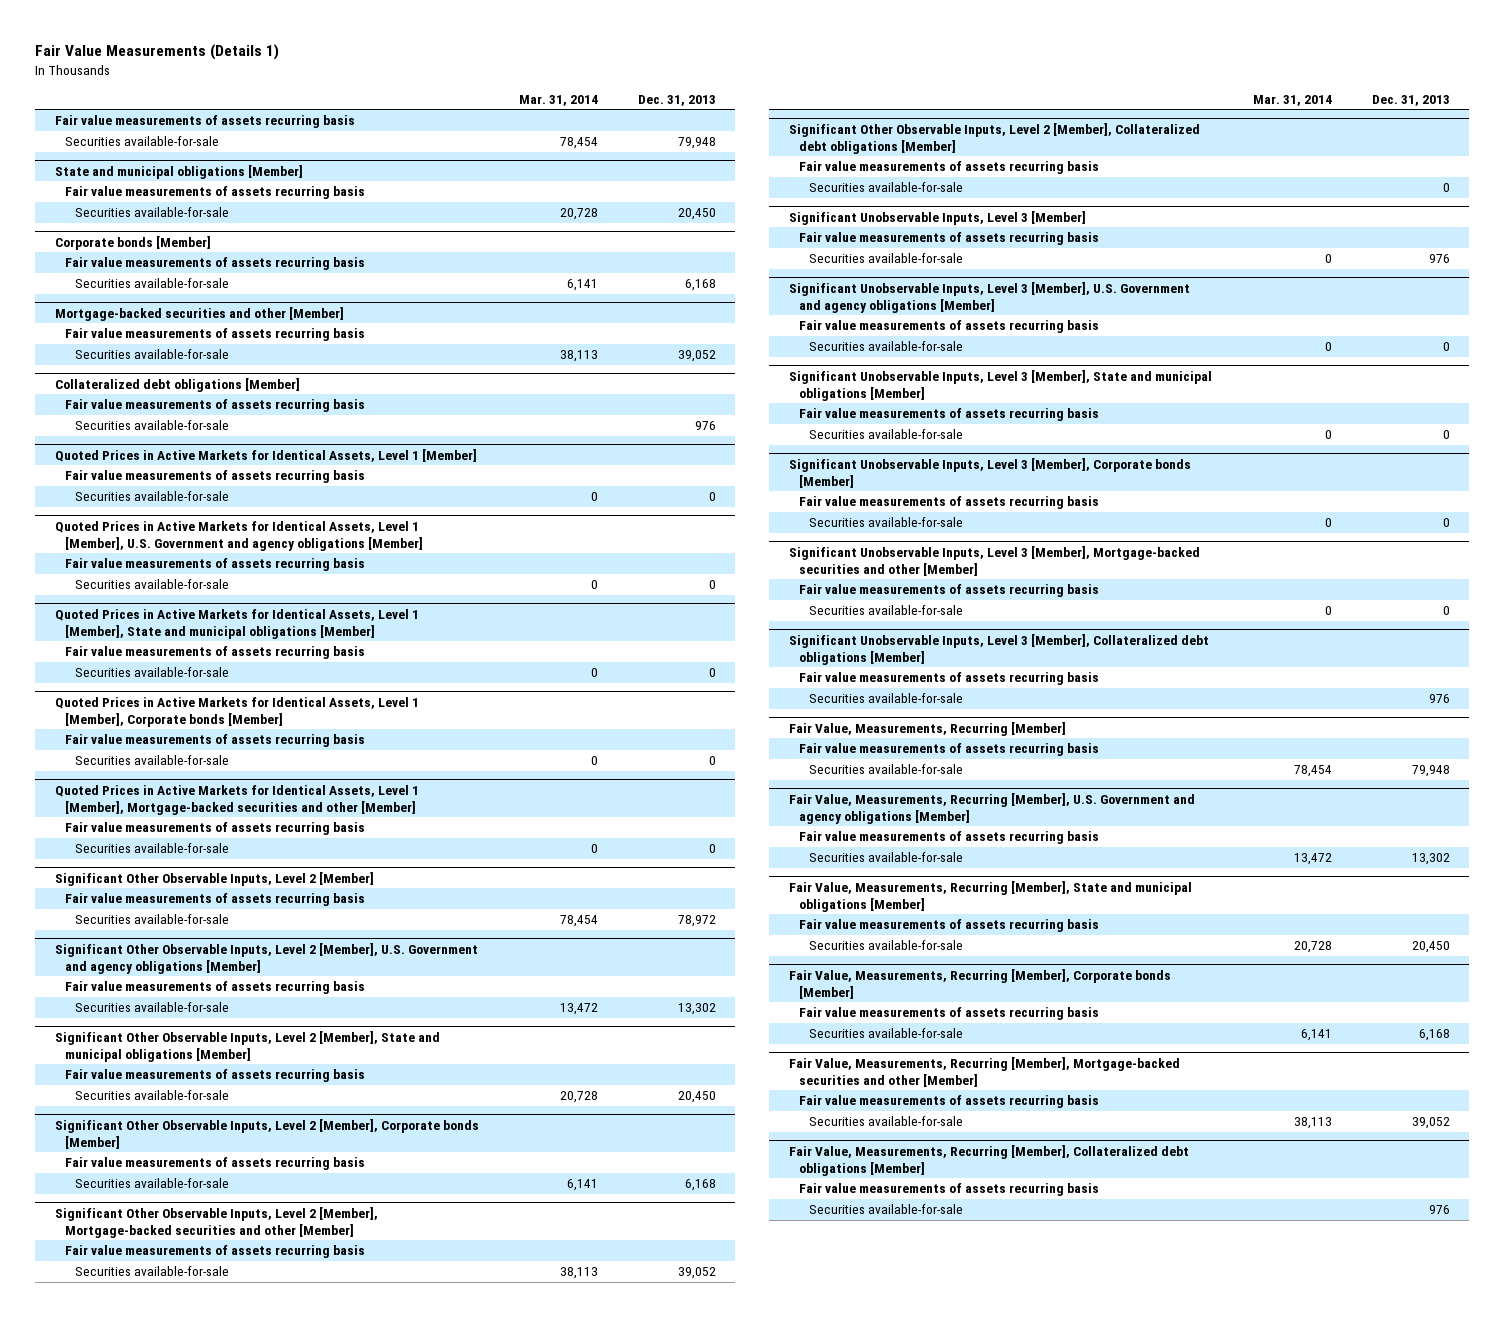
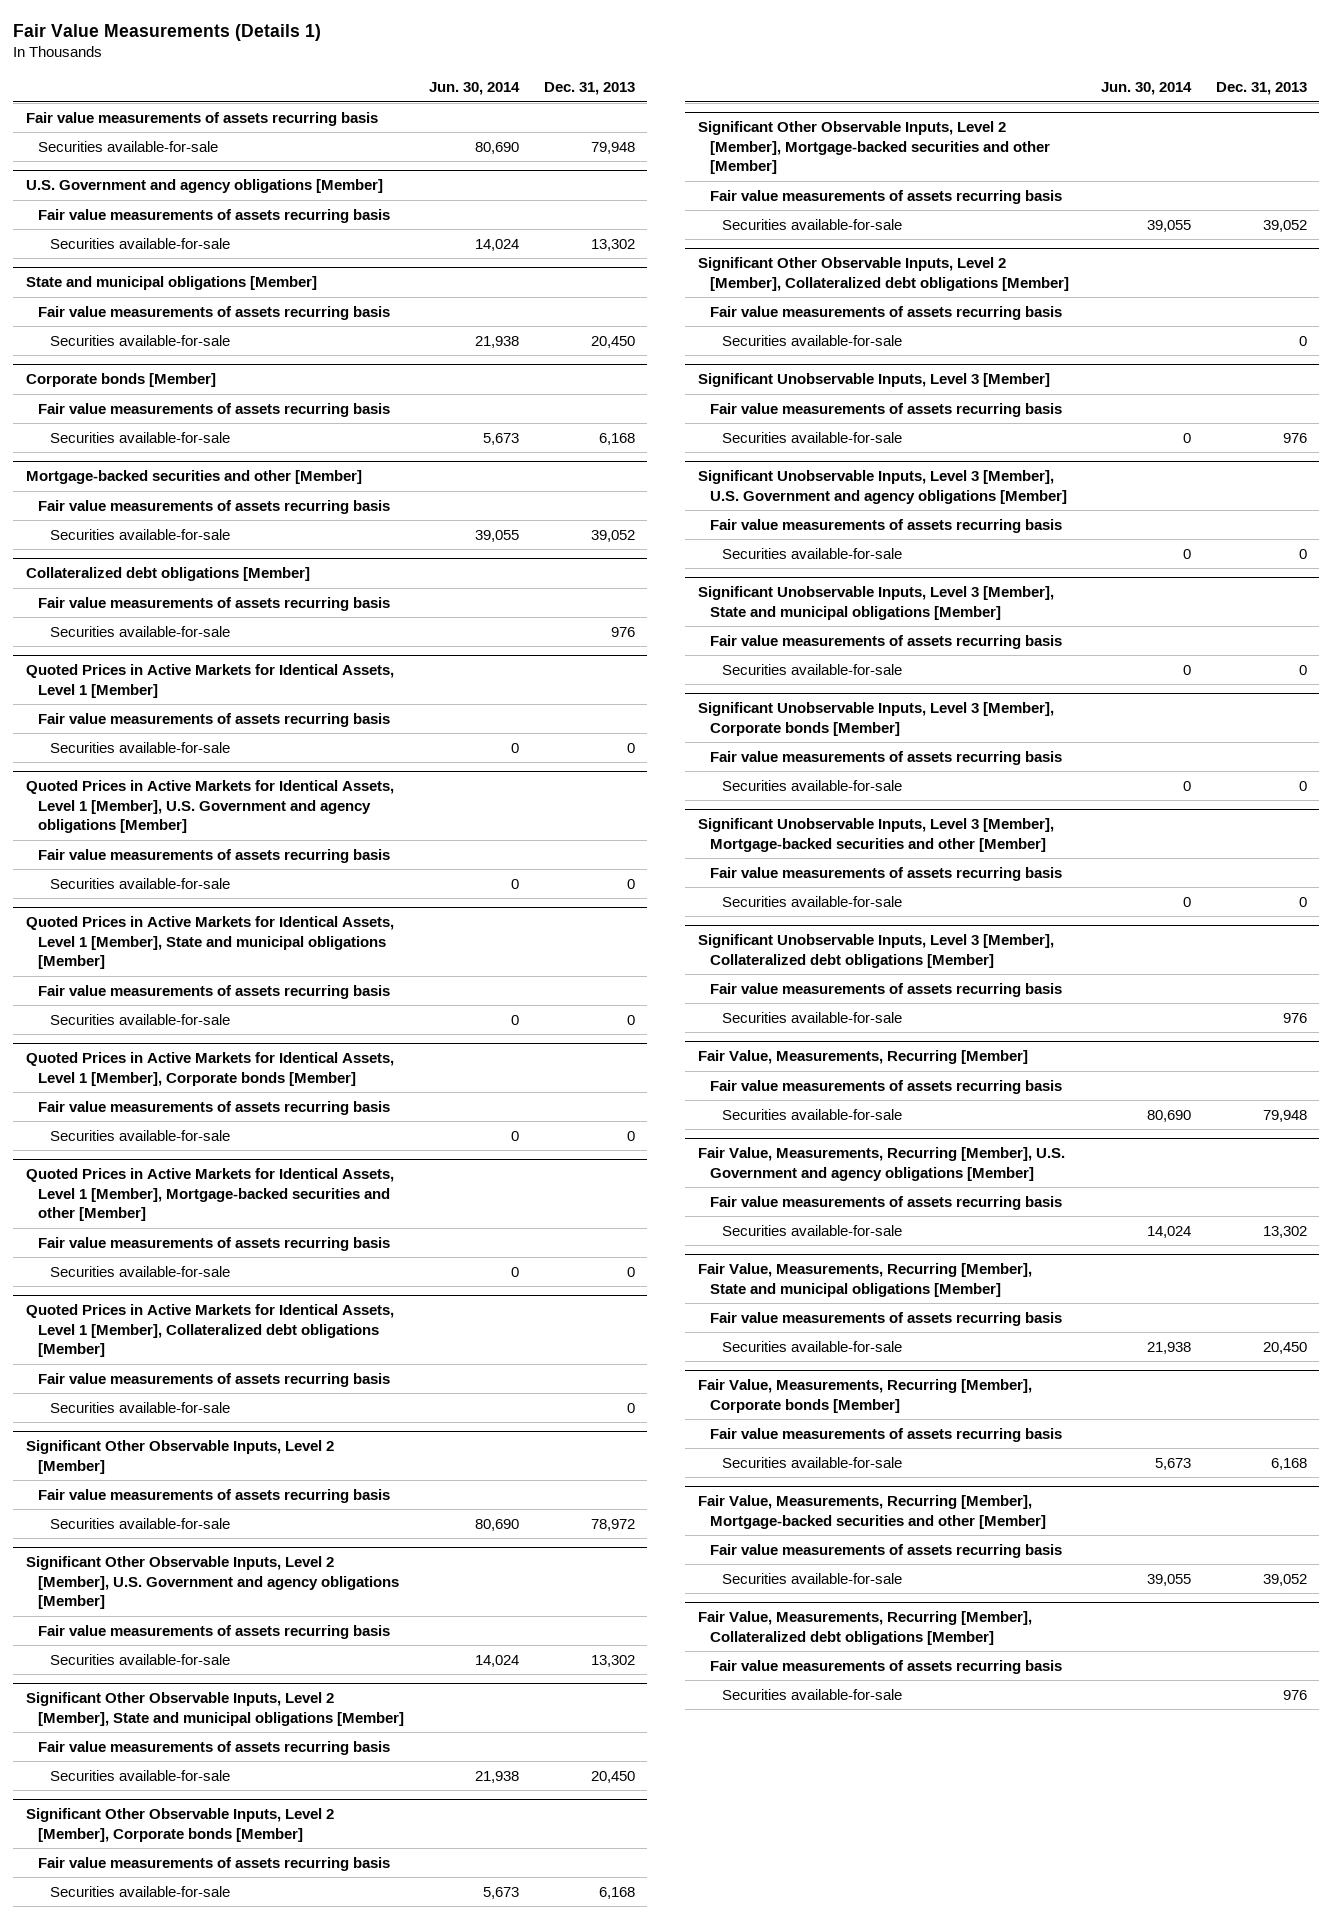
- | Mar. 31, 2014 | Dec. 31, 2013
+ | Jun. 30, 2014 | Dec. 31, 2013
+ U.S. Government and agency obligations [Member]
+ Fair value measurements of assets recurring basis
+ Securities available-for-sale | 14,024 | 13,302
+ Quoted Prices in Active Markets for Identical Assets, Level 1 [Member], Collateralized debt obligations [Member]
+ Fair value measurements of assets recurring basis
+ Securities available-for-sale | | 0

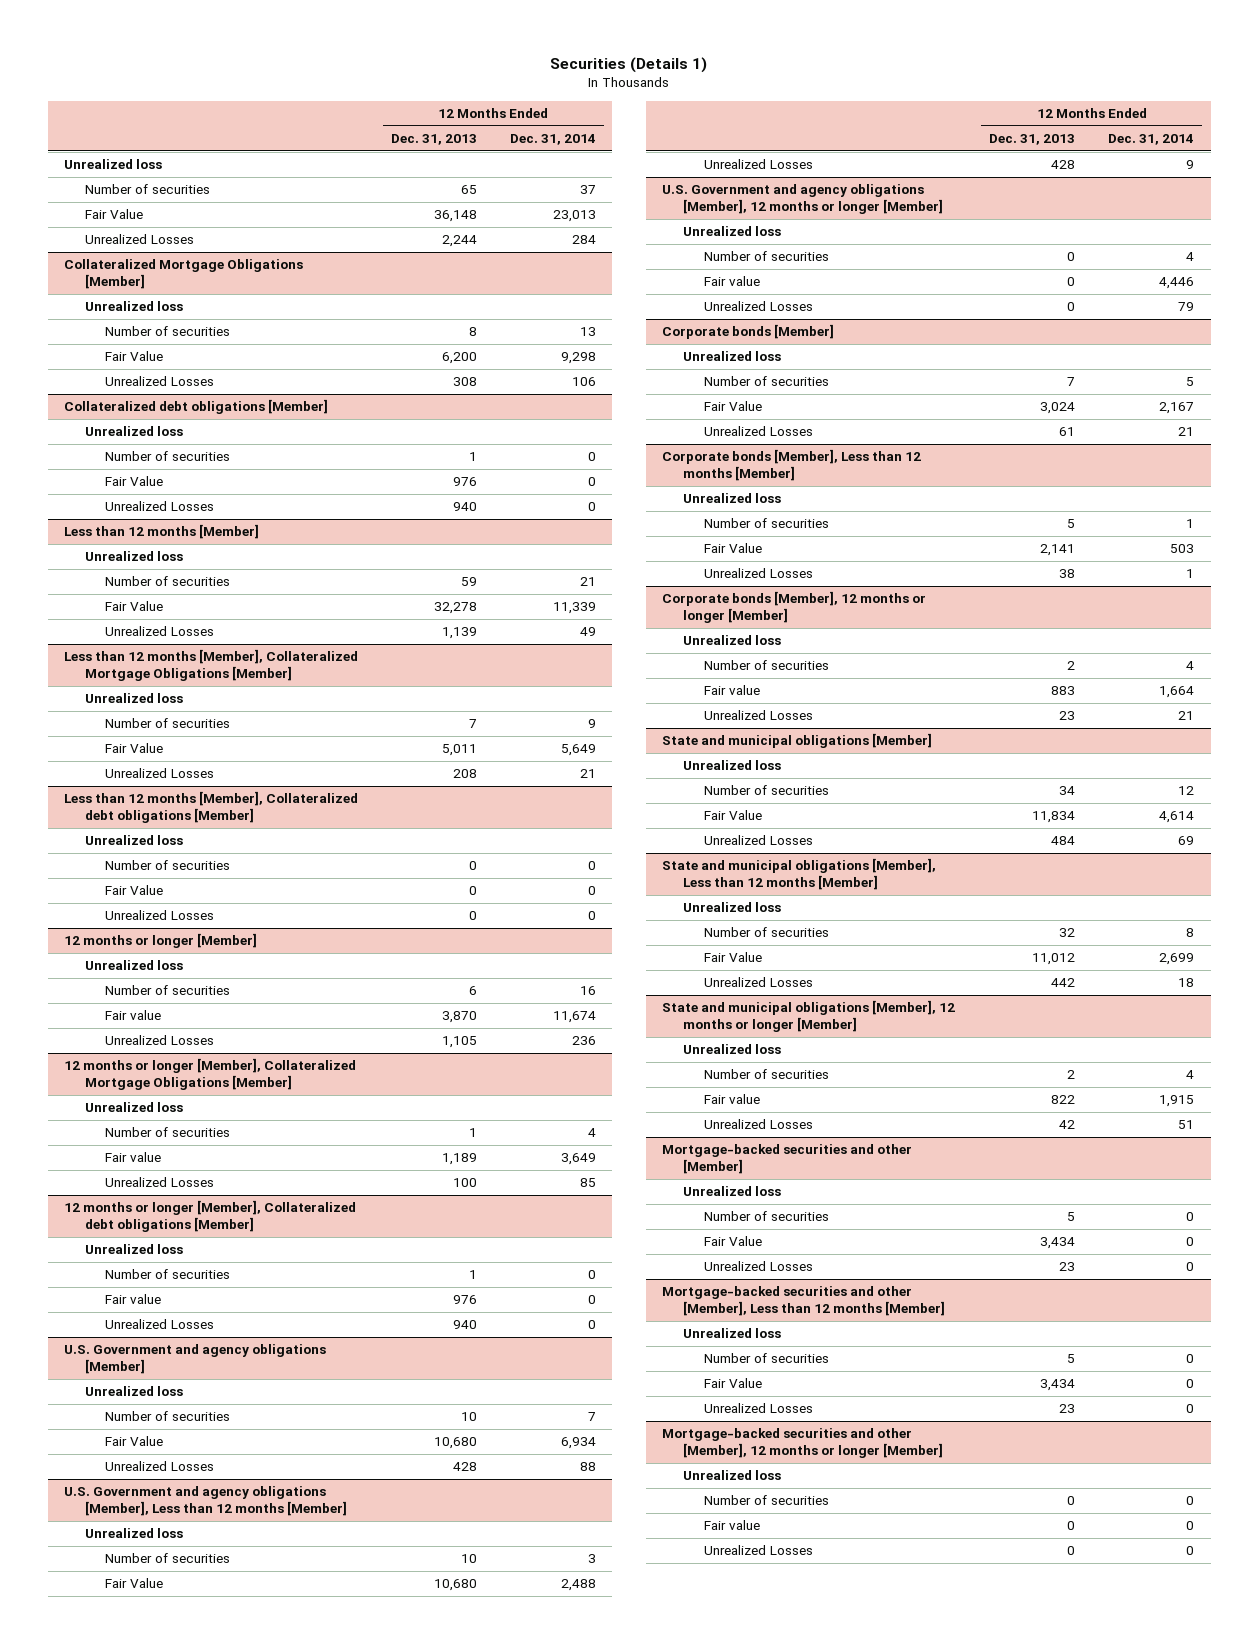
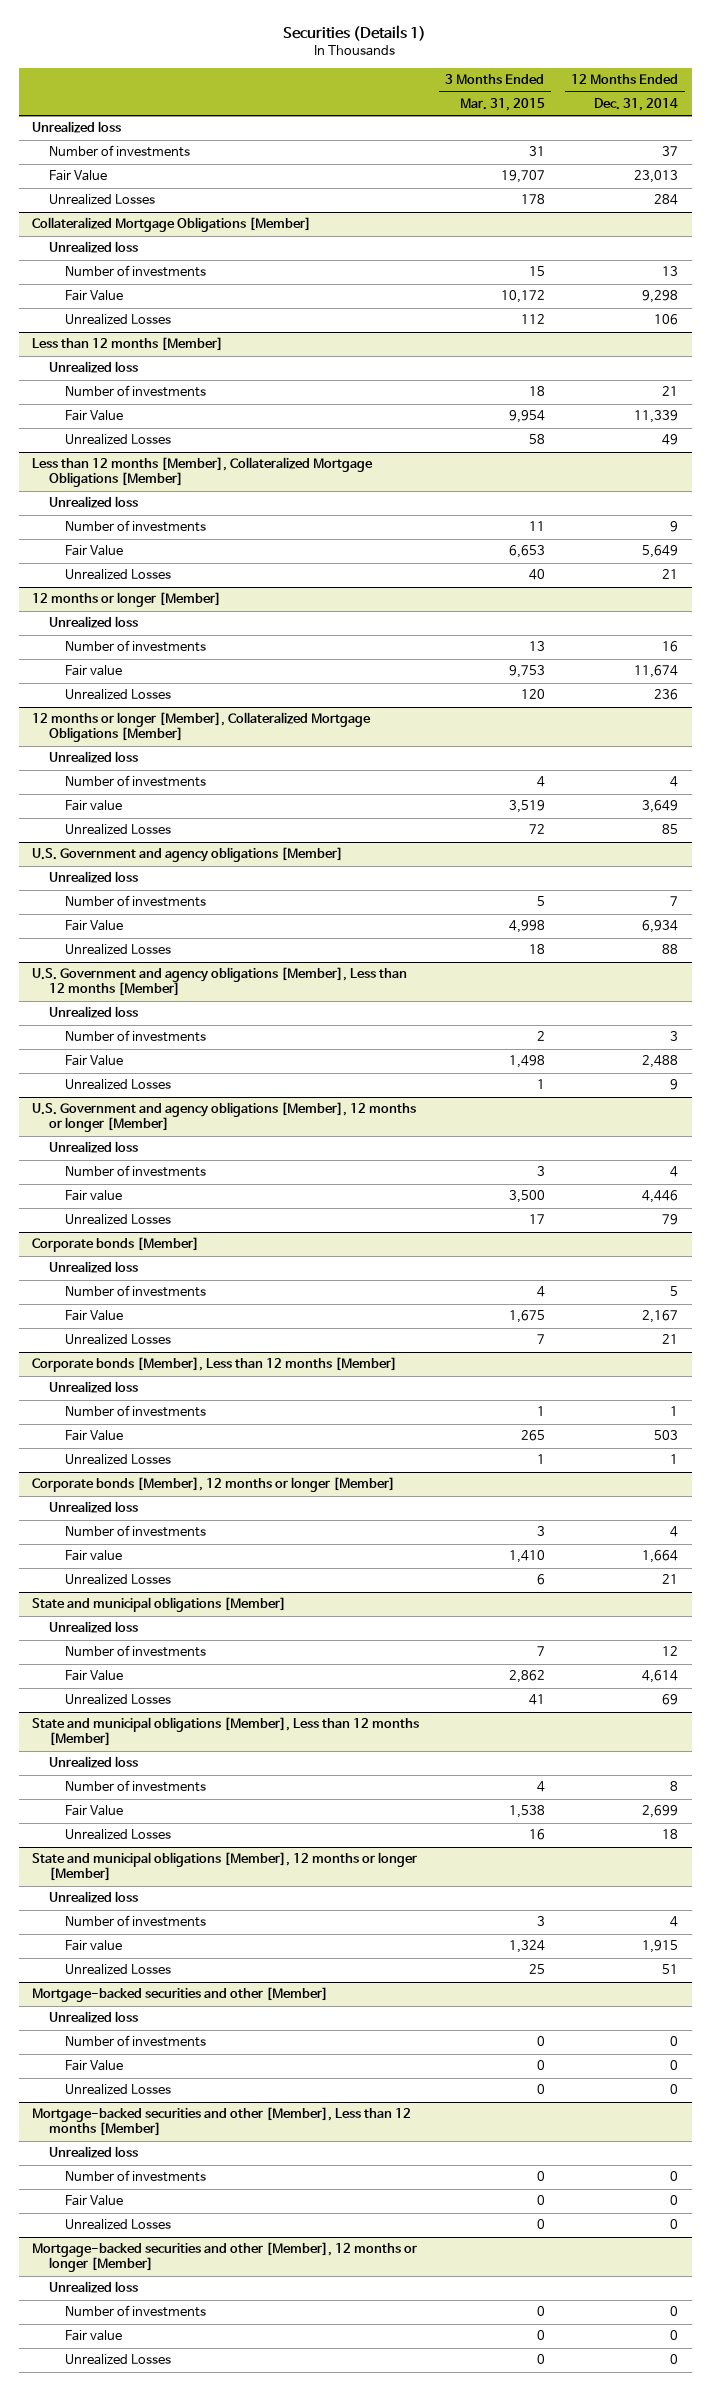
- | 12 Months Ended Dec. 31, 2013 | 12 Months Ended Dec. 31, 2014
+ | 3 Months Ended Mar. 31, 2015 | 12 Months Ended Dec. 31, 2014
- Number of securities | 65 | 37
+ Number of investments | 31 | 37
@ Collateralized Mortgage Obligations [Member]
- Number of securities | 8 | 13
+ Number of investments | 15 | 13
- Collateralized debt obligations [Member]
- Unrealized loss
- Number of securities | 1 | 0
- Fair Value | 976 | 0
- Unrealized Losses | 940 | 0
@ Less than 12 months [Member]
- Number of securities | 59 | 21
+ Number of investments | 18 | 21
@ Less than 12 months [Member], Collateralized Mortgage Obligations [Member]
- Number of securities | 7 | 9
+ Number of investments | 11 | 9
- Less than 12 months [Member], Collateralized debt obligations [Member]
- Unrealized loss
- Number of securities | 0 | 0
- Fair Value | 0 | 0
- Unrealized Losses | 0 | 0
@ 12 months or longer [Member]
- Number of securities | 6 | 16
+ Number of investments | 13 | 16
@ 12 months or longer [Member], Collateralized Mortgage Obligations [Member]
- Number of securities | 1 | 4
+ Number of investments | 4 | 4
- 12 months or longer [Member], Collateralized debt obligations [Member]
- Unrealized loss
- Number of securities | 1 | 0
- Fair value | 976 | 0
- Unrealized Losses | 940 | 0
@ U.S. Government and agency obligations [Member]
- Number of securities | 10 | 7
+ Number of investments | 5 | 7
@ U.S. Government and agency obligations [Member], Less than 12 months [Member]
- Number of securities | 10 | 3
+ Number of investments | 2 | 3
@ U.S. Government and agency obligations [Member], 12 months or longer [Member]
- Number of securities | 0 | 4
+ Number of investments | 3 | 4
@ Corporate bonds [Member]
- Number of securities | 7 | 5
+ Number of investments | 4 | 5
@ Corporate bonds [Member], Less than 12 months [Member]
- Number of securities | 5 | 1
+ Number of investments | 1 | 1
@ Corporate bonds [Member], 12 months or longer [Member]
- Number of securities | 2 | 4
+ Number of investments | 3 | 4
@ State and municipal obligations [Member]
- Number of securities | 34 | 12
+ Number of investments | 7 | 12
@ State and municipal obligations [Member], Less than 12 months [Member]
- Number of securities | 32 | 8
+ Number of investments | 4 | 8
@ State and municipal obligations [Member], 12 months or longer [Member]
- Number of securities | 2 | 4
+ Number of investments | 3 | 4
@ Mortgage-backed securities and other [Member]
- Number of securities | 5 | 0
+ Number of investments | 0 | 0
@ Mortgage-backed securities and other [Member], Less than 12 months [Member]
- Number of securities | 5 | 0
+ Number of investments | 0 | 0
@ Mortgage-backed securities and other [Member], 12 months or longer [Member]
- Number of securities | 0 | 0
+ Number of investments | 0 | 0

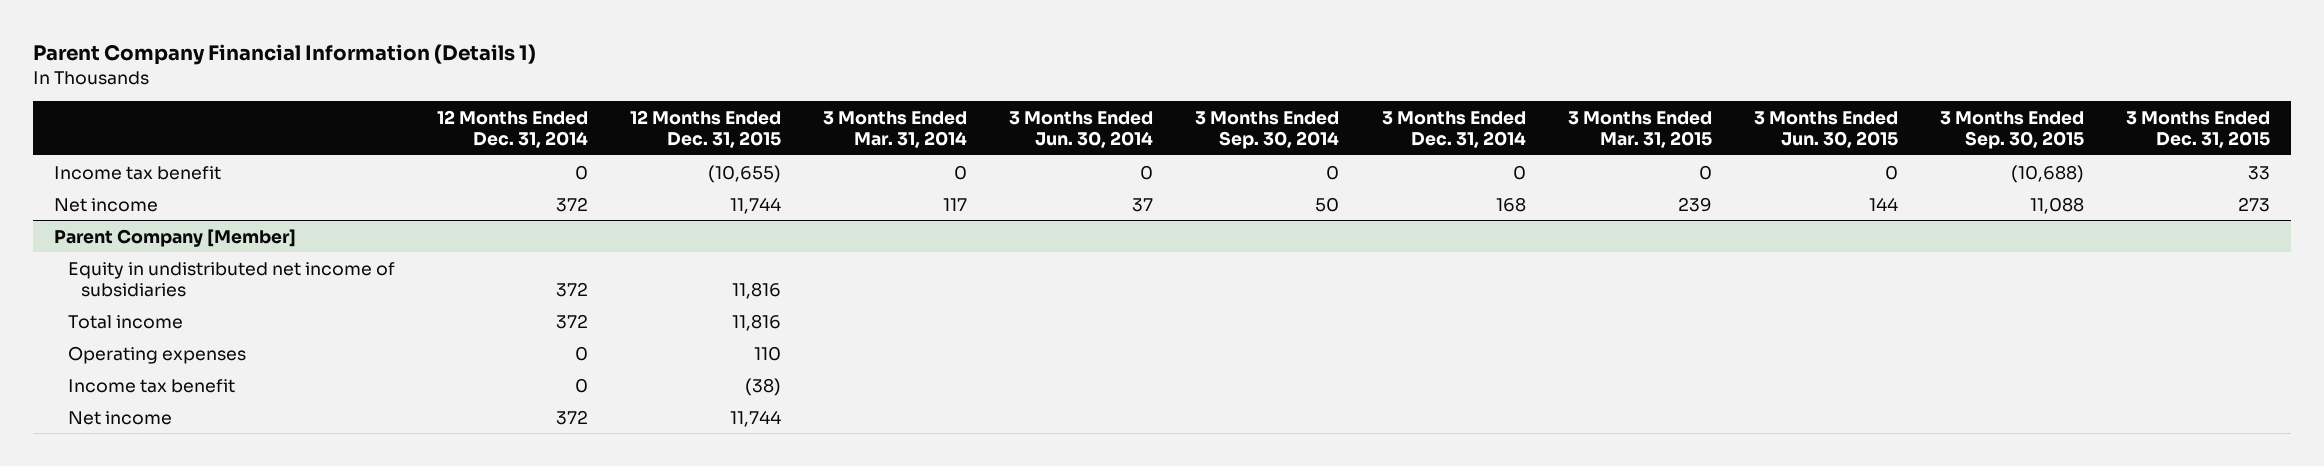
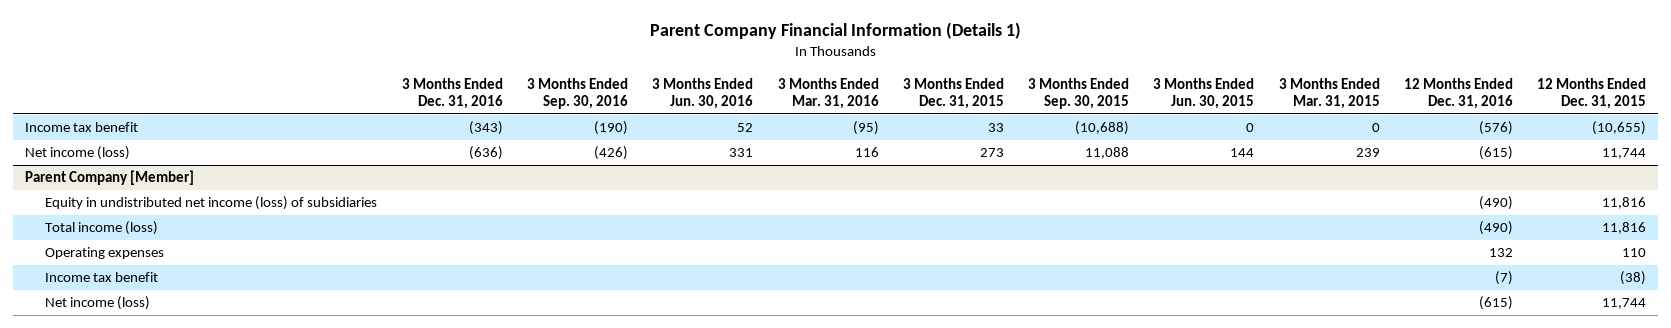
- | 12 Months Ended Dec. 31, 2014 | 12 Months Ended Dec. 31, 2015 | 3 Months Ended Mar. 31, 2014 | 3 Months Ended Jun. 30, 2014 | 3 Months Ended Sep. 30, 2014 | 3 Months Ended Dec. 31, 2014 | 3 Months Ended Mar. 31, 2015 | 3 Months Ended Jun. 30, 2015 | 3 Months Ended Sep. 30, 2015 | 3 Months Ended Dec. 31, 2015
+ | 3 Months Ended Dec. 31, 2016 | 3 Months Ended Sep. 30, 2016 | 3 Months Ended Jun. 30, 2016 | 3 Months Ended Mar. 31, 2016 | 3 Months Ended Dec. 31, 2015 | 3 Months Ended Sep. 30, 2015 | 3 Months Ended Jun. 30, 2015 | 3 Months Ended Mar. 31, 2015 | 12 Months Ended Dec. 31, 2016 | 12 Months Ended Dec. 31, 2015
- Net income | 372 | 11,744 | 117 | 37 | 50 | 168 | 239 | 144 | 11,088 | 273
+ Net income (loss) | (636) | (426) | 331 | 116 | 273 | 11,088 | 144 | 239 | (615) | 11,744
@ Parent Company [Member]
- Equity in undistributed net income of subsidiaries | 372 | 11,816 | | | | | | | |
- Total income | 372 | 11,816 | | | | | | | |
+ Equity in undistributed net income (loss) of subsidiaries | | | | | | | | | (490) | 11,816
+ Total income (loss) | | | | | | | | | (490) | 11,816
- Net income | 372 | 11,744 | | | | | | | |
+ Net income (loss) | | | | | | | | | (615) | 11,744

